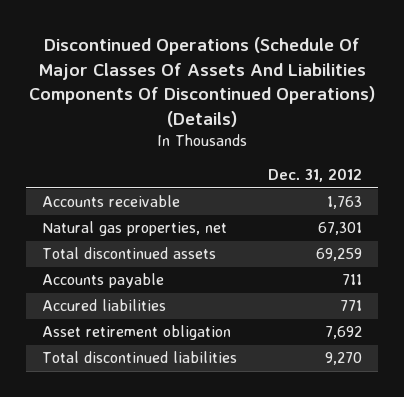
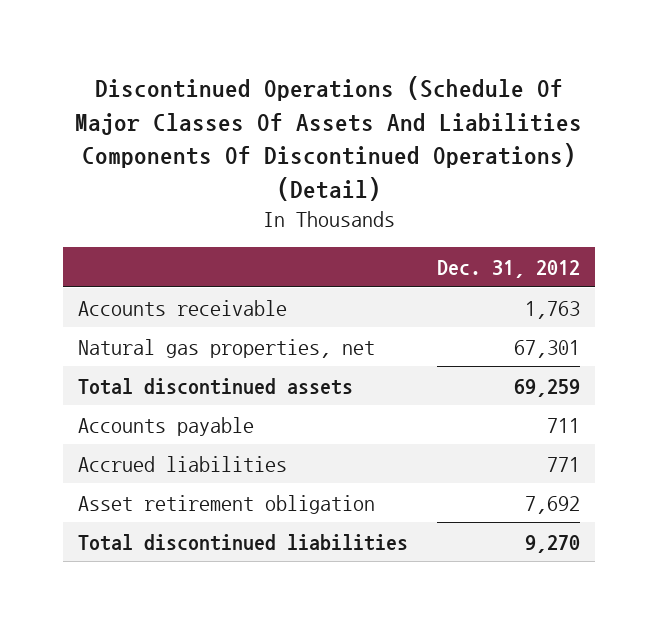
- Discontinued Operations (Schedule Of Major Classes Of Assets And Liabilities Components Of Discontinued Operations) (Details)
+ Discontinued Operations (Schedule Of Major Classes Of Assets And Liabilities Components Of Discontinued Operations) (Detail)
- Accured liabilities | 771
+ Accrued liabilities | 771

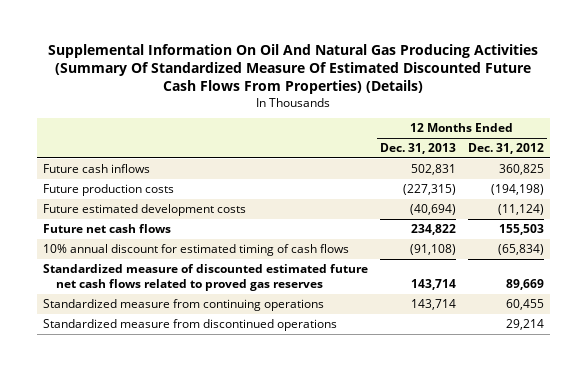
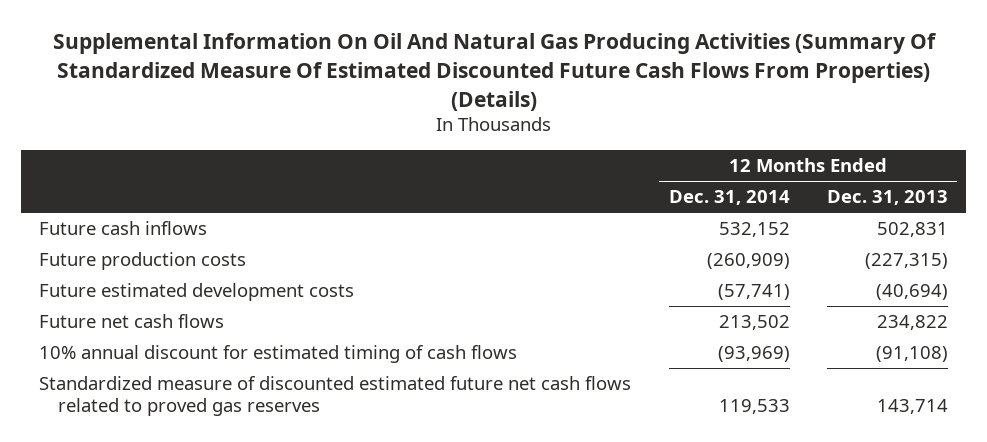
- | 12 Months Ended Dec. 31, 2013 | 12 Months Ended Dec. 31, 2012
+ | 12 Months Ended Dec. 31, 2014 | 12 Months Ended Dec. 31, 2013
- Standardized measure from continuing operations | 143,714 | 60,455
- Standardized measure from discontinued operations | | 29,214

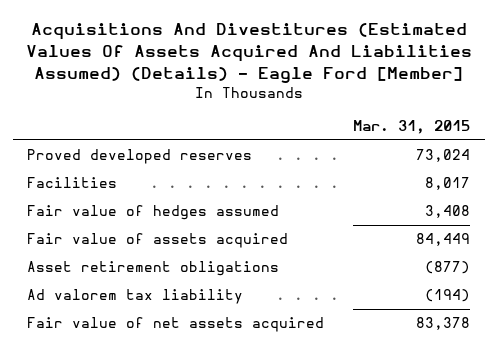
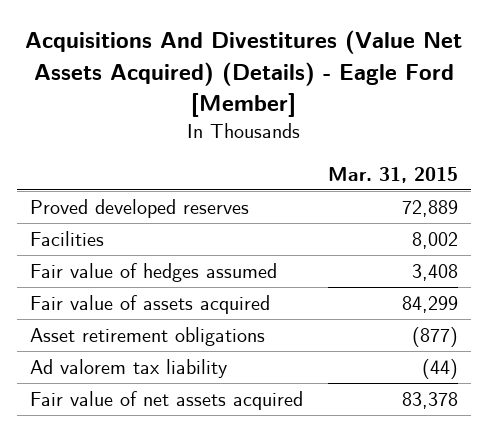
- Acquisitions And Divestitures (Estimated Values Of Assets Acquired And Liabilities Assumed) (Details) - Eagle Ford [Member]
+ Acquisitions And Divestitures (Value Net Assets Acquired) (Details) - Eagle Ford [Member]
- Proved developed reserves | 73,024
- Facilities | 8,017
+ Proved developed reserves | 72,889
+ Facilities | 8,002
- Fair value of assets acquired | 84,449
+ Fair value of assets acquired | 84,299
- Ad valorem tax liability | (194)
+ Ad valorem tax liability | (44)

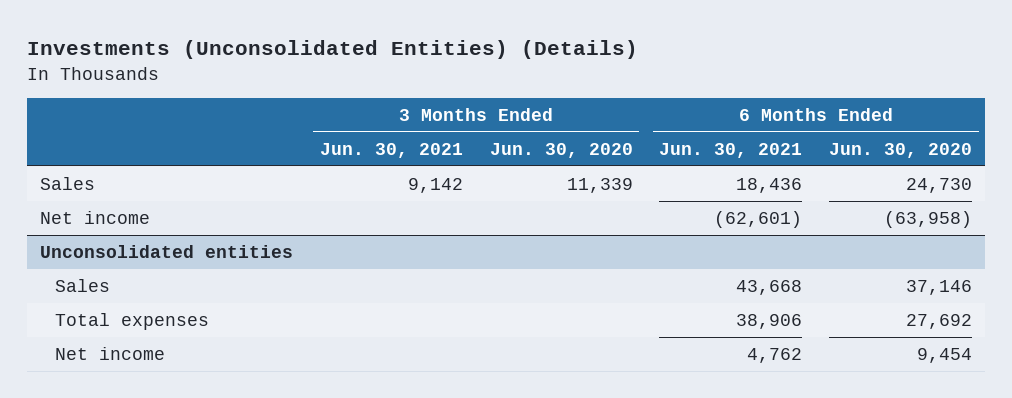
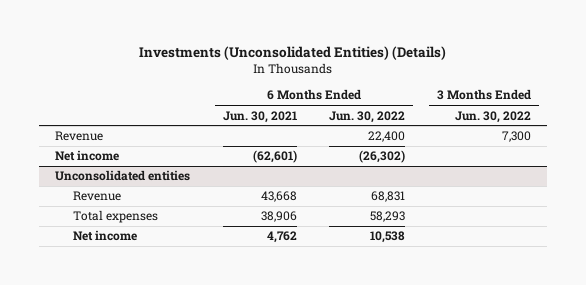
- | 3 Months Ended Jun. 30, 2021 | 3 Months Ended Jun. 30, 2020 | 6 Months Ended Jun. 30, 2021 | 6 Months Ended Jun. 30, 2020
+ | 6 Months Ended Jun. 30, 2021 | 6 Months Ended Jun. 30, 2022 | 3 Months Ended Jun. 30, 2022
- Sales | 9,142 | 11,339 | 18,436 | 24,730
+ Revenue | | 22,400 | 7,300
@ Unconsolidated entities
- Sales | | | 43,668 | 37,146
+ Revenue | 43,668 | 68,831 |

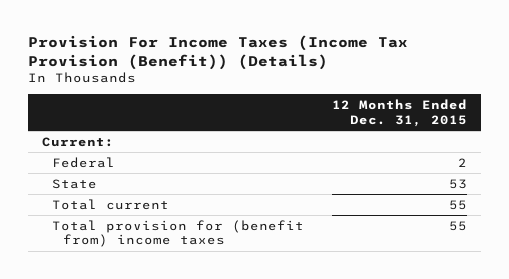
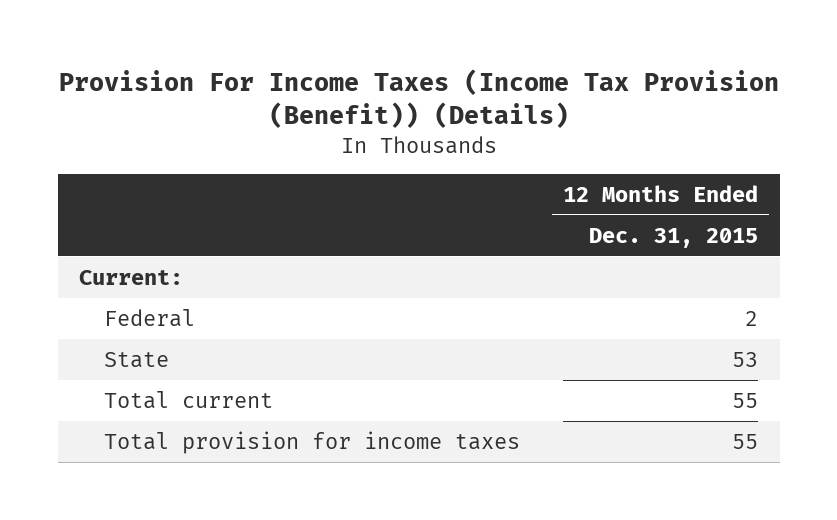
- Total provision for (benefit from) income taxes | 55
+ Total provision for income taxes | 55

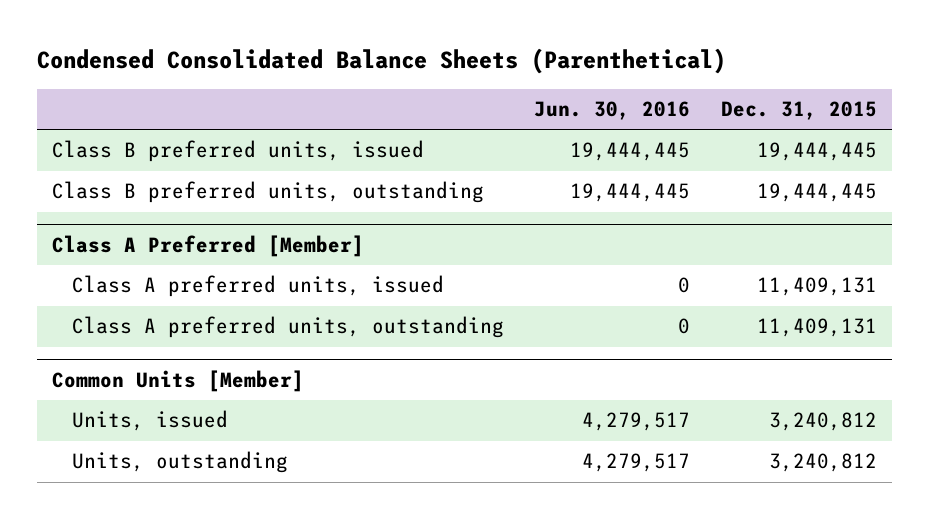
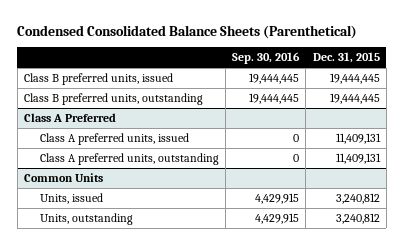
- | Jun. 30, 2016 | Dec. 31, 2015
+ | Sep. 30, 2016 | Dec. 31, 2015
- Class A Preferred [Member]
+ Class A Preferred
- Common Units [Member]
+ Common Units

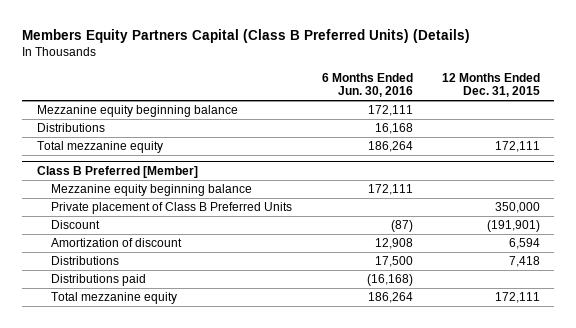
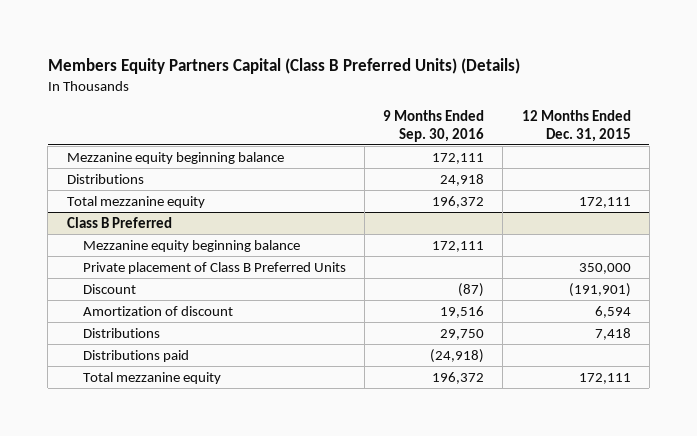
- | 6 Months Ended Jun. 30, 2016 | 12 Months Ended Dec. 31, 2015
+ | 9 Months Ended Sep. 30, 2016 | 12 Months Ended Dec. 31, 2015
- Class B Preferred [Member]
+ Class B Preferred

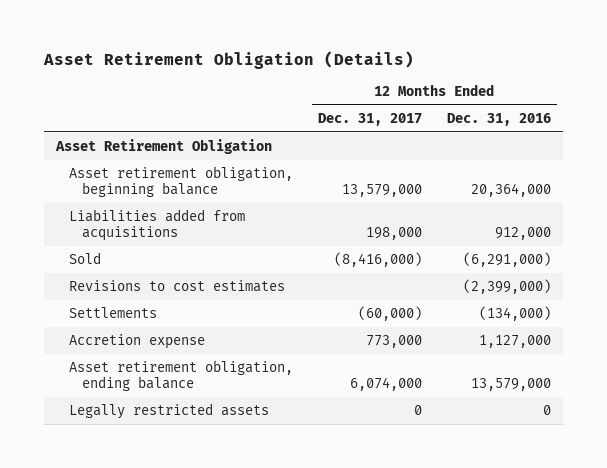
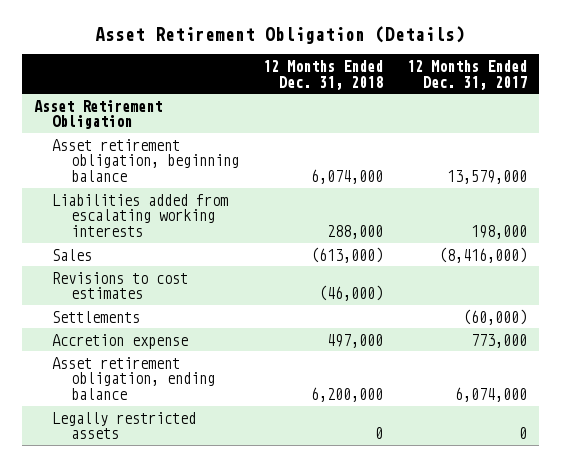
- | 12 Months Ended Dec. 31, 2017 | 12 Months Ended Dec. 31, 2016
+ | 12 Months Ended Dec. 31, 2018 | 12 Months Ended Dec. 31, 2017
- Liabilities added from acquisitions | 198,000 | 912,000
- Sold | (8,416,000) | (6,291,000)
+ Liabilities added from escalating working interests | 288,000 | 198,000
+ Sales | (613,000) | (8,416,000)

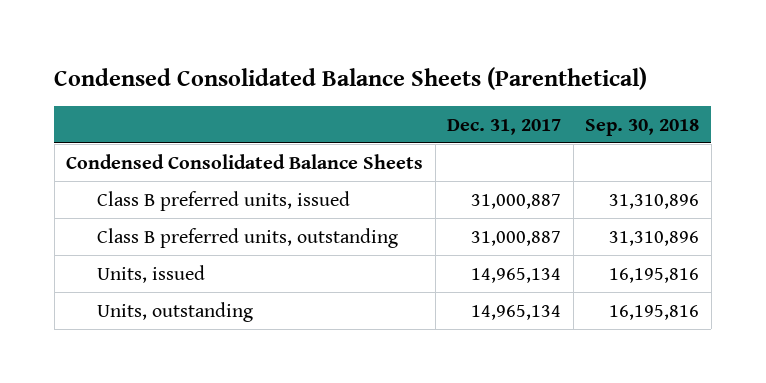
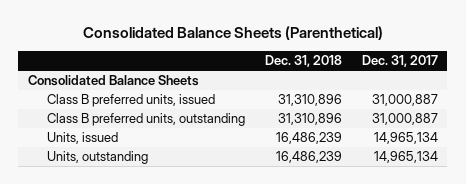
- Condensed Consolidated Balance Sheets (Parenthetical)
+ Consolidated Balance Sheets (Parenthetical)
- | Dec. 31, 2017 | Sep. 30, 2018
+ | Dec. 31, 2018 | Dec. 31, 2017
- Condensed Consolidated Balance Sheets
+ Consolidated Balance Sheets

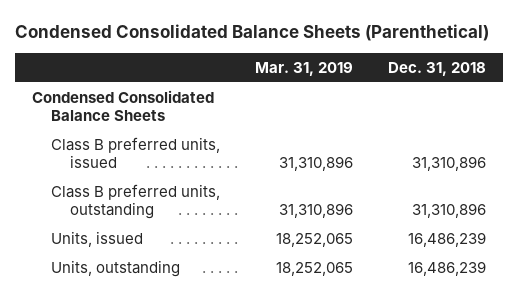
- Consolidated Balance Sheets (Parenthetical)
+ Condensed Consolidated Balance Sheets (Parenthetical)
- | Dec. 31, 2018 | Dec. 31, 2017
+ | Mar. 31, 2019 | Dec. 31, 2018
- Consolidated Balance Sheets
+ Condensed Consolidated Balance Sheets

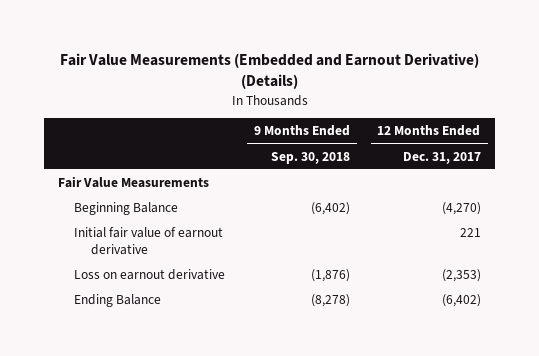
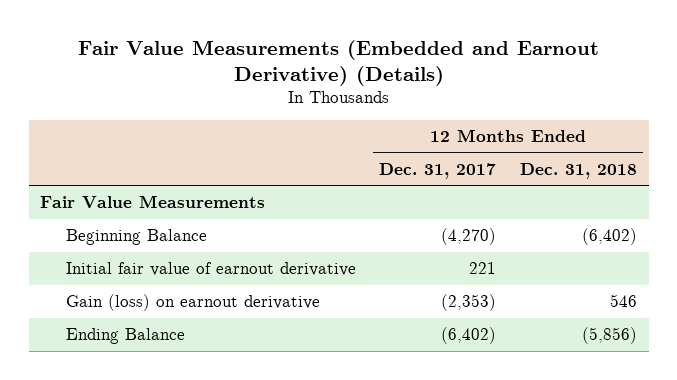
- | 9 Months Ended Sep. 30, 2018 | 12 Months Ended Dec. 31, 2017
+ | 12 Months Ended Dec. 31, 2017 | 12 Months Ended Dec. 31, 2018
- Loss on earnout derivative | (1,876) | (2,353)
+ Gain (loss) on earnout derivative | (2,353) | 546

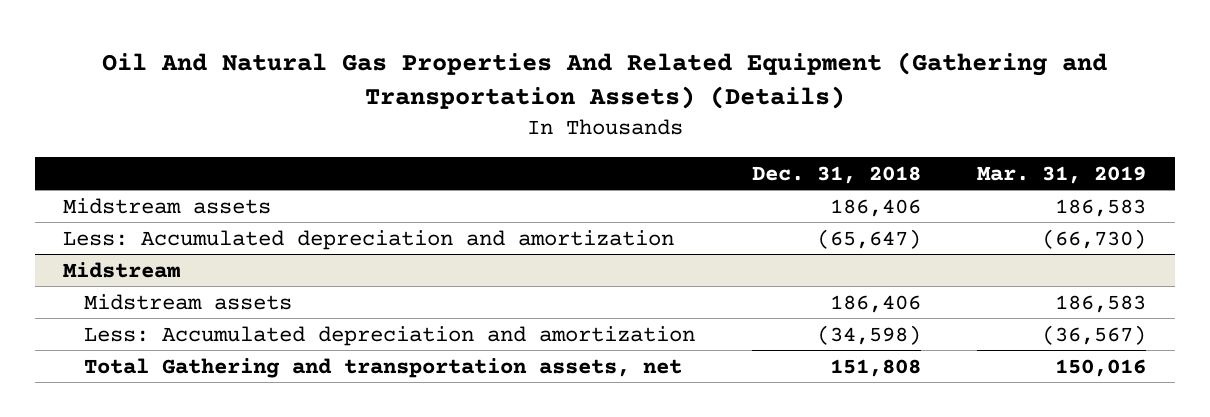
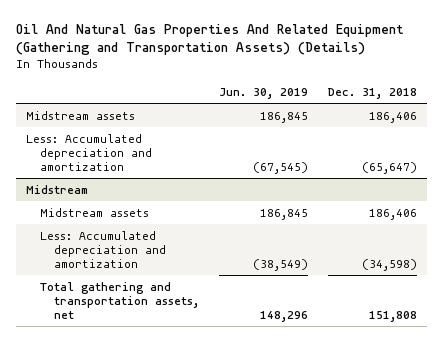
- | Dec. 31, 2018 | Mar. 31, 2019
+ | Jun. 30, 2019 | Dec. 31, 2018
@ Midstream
- Total Gathering and transportation assets, net | 151,808 | 150,016
+ Total gathering and transportation assets, net | 148,296 | 151,808

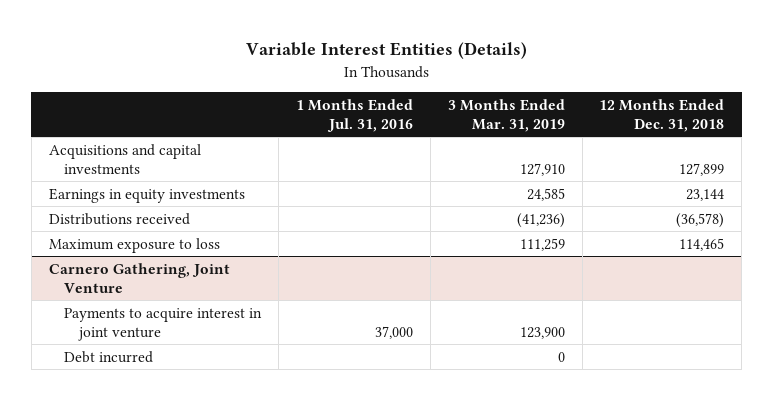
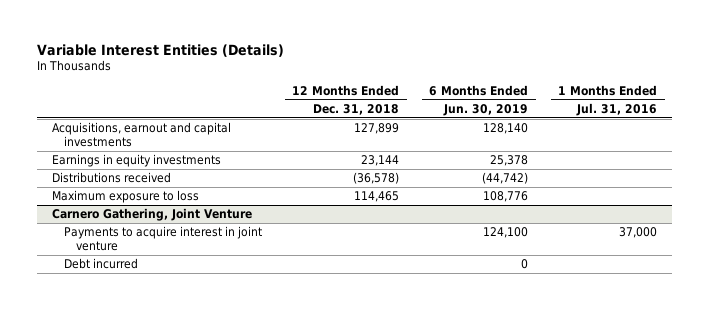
- | 1 Months Ended Jul. 31, 2016 | 3 Months Ended Mar. 31, 2019 | 12 Months Ended Dec. 31, 2018
+ | 12 Months Ended Dec. 31, 2018 | 6 Months Ended Jun. 30, 2019 | 1 Months Ended Jul. 31, 2016
- Acquisitions and capital investments | | 127,910 | 127,899
+ Acquisitions, earnout and capital investments | 127,899 | 128,140 |

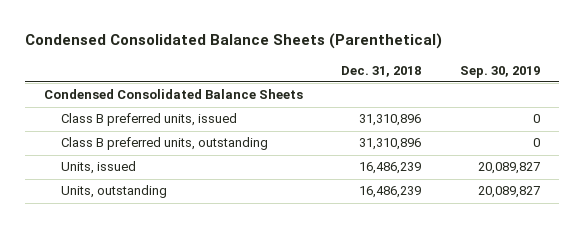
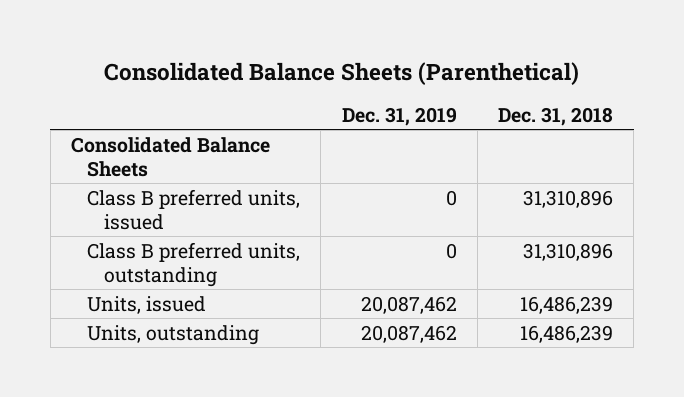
- Condensed Consolidated Balance Sheets (Parenthetical)
+ Consolidated Balance Sheets (Parenthetical)
- | Dec. 31, 2018 | Sep. 30, 2019
+ | Dec. 31, 2019 | Dec. 31, 2018
- Condensed Consolidated Balance Sheets
+ Consolidated Balance Sheets

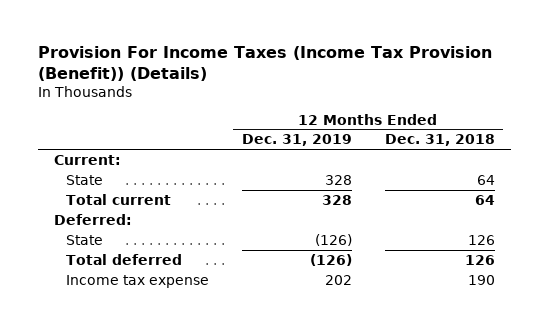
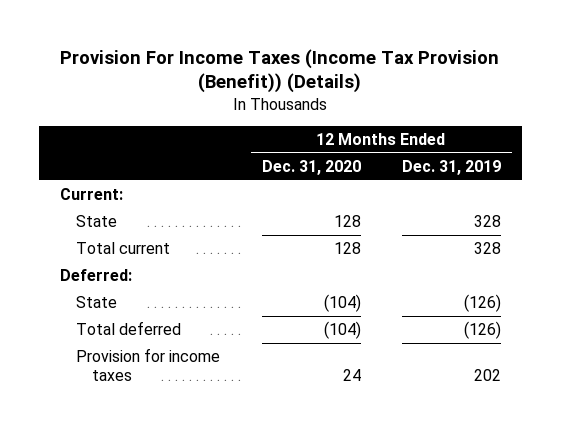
- | 12 Months Ended Dec. 31, 2019 | 12 Months Ended Dec. 31, 2018
+ | 12 Months Ended Dec. 31, 2020 | 12 Months Ended Dec. 31, 2019
- Income tax expense | 202 | 190
+ Provision for income taxes | 24 | 202

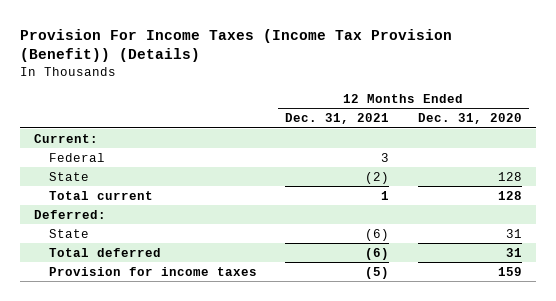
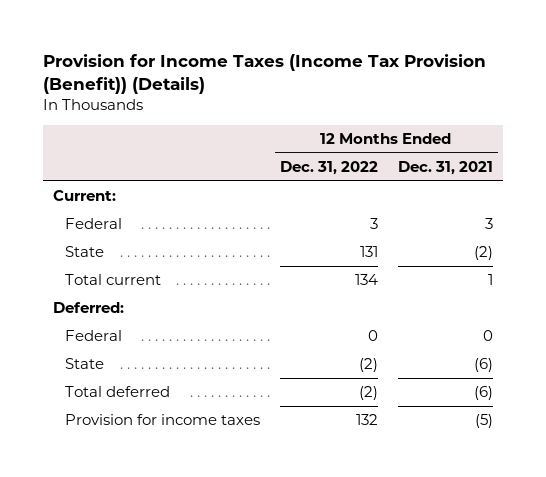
- Provision For Income Taxes (Income Tax Provision (Benefit)) (Details)
+ Provision for Income Taxes (Income Tax Provision (Benefit)) (Details)
- | 12 Months Ended Dec. 31, 2021 | 12 Months Ended Dec. 31, 2020
+ | 12 Months Ended Dec. 31, 2022 | 12 Months Ended Dec. 31, 2021
+ Federal | 0 | 0

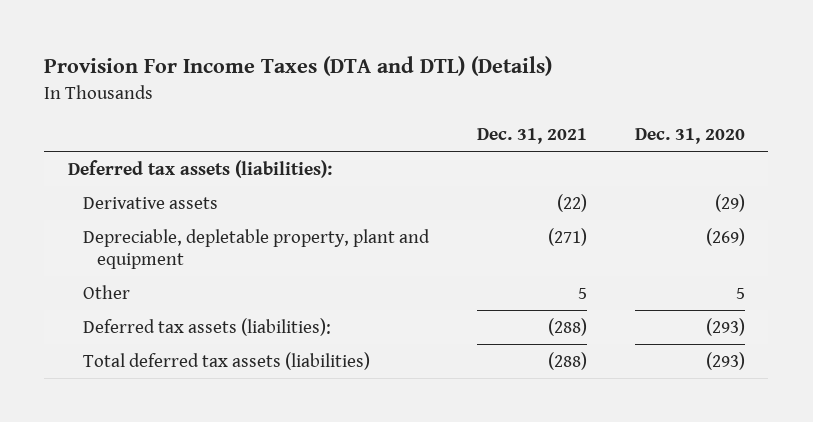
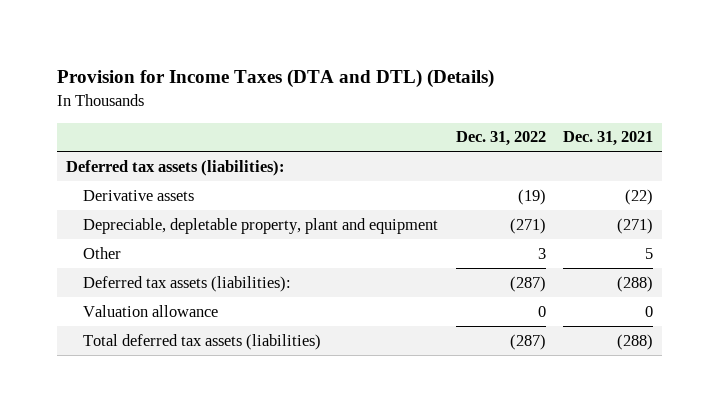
- Provision For Income Taxes (DTA and DTL) (Details)
+ Provision for Income Taxes (DTA and DTL) (Details)
- | Dec. 31, 2021 | Dec. 31, 2020
+ | Dec. 31, 2022 | Dec. 31, 2021
+ Valuation allowance | 0 | 0

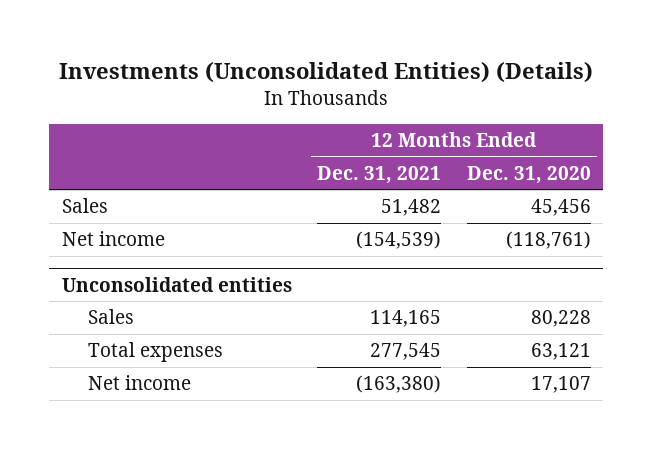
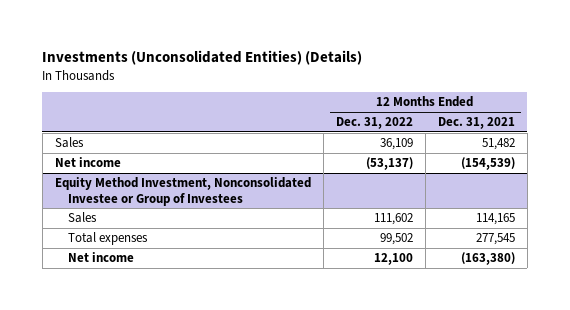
- | 12 Months Ended Dec. 31, 2021 | 12 Months Ended Dec. 31, 2020
+ | 12 Months Ended Dec. 31, 2022 | 12 Months Ended Dec. 31, 2021
- Unconsolidated entities
+ Equity Method Investment, Nonconsolidated Investee or Group of Investees

